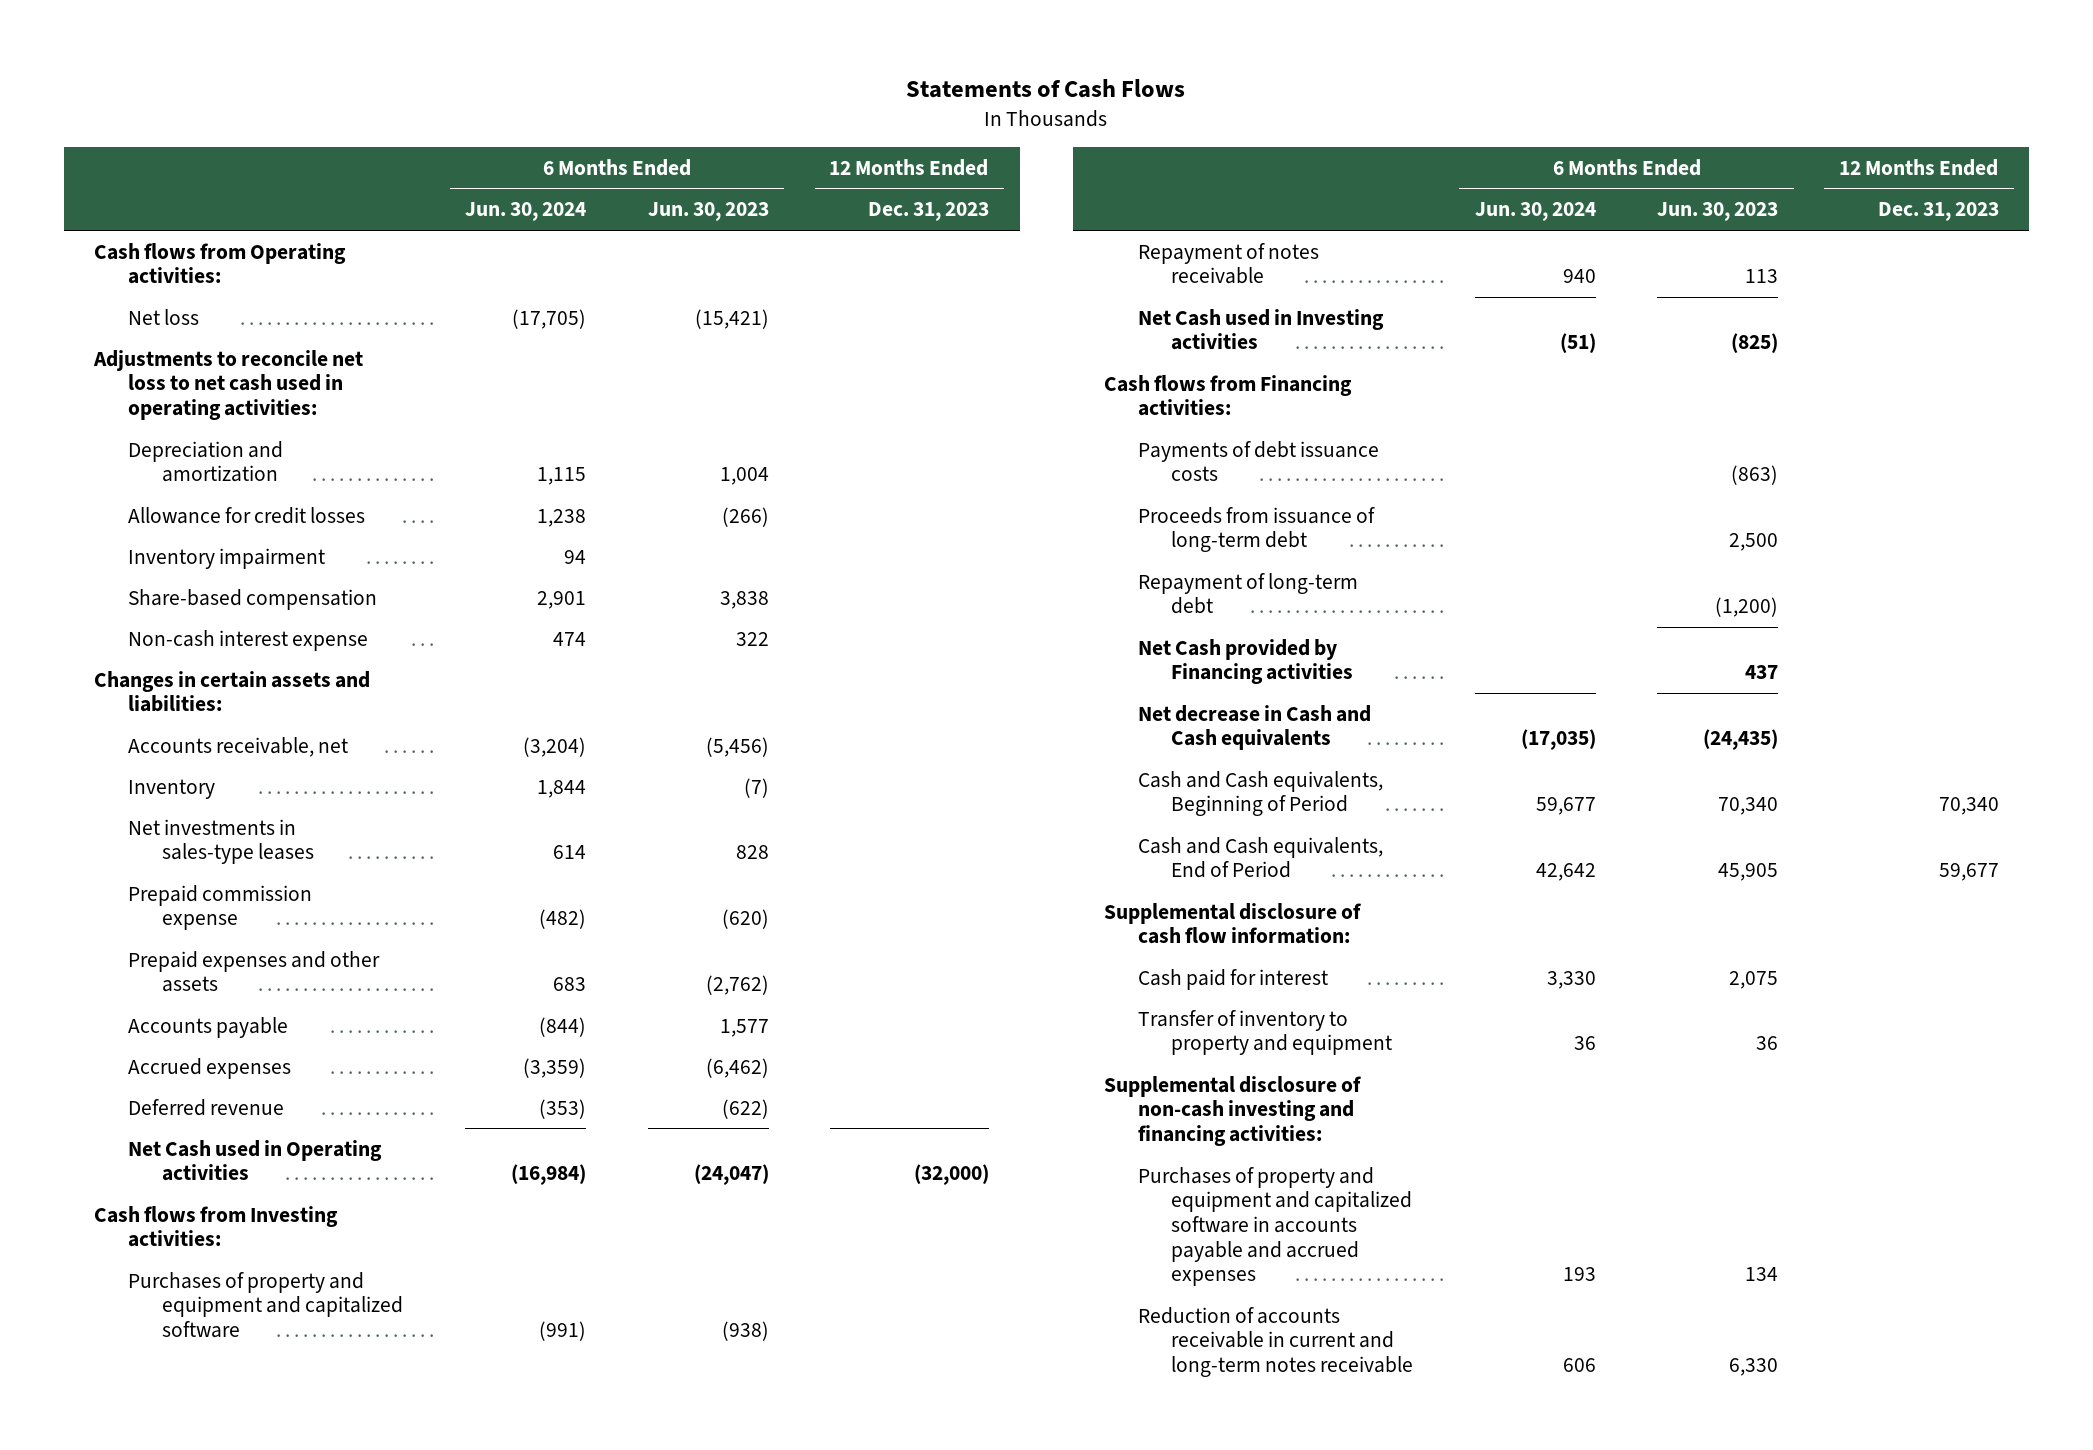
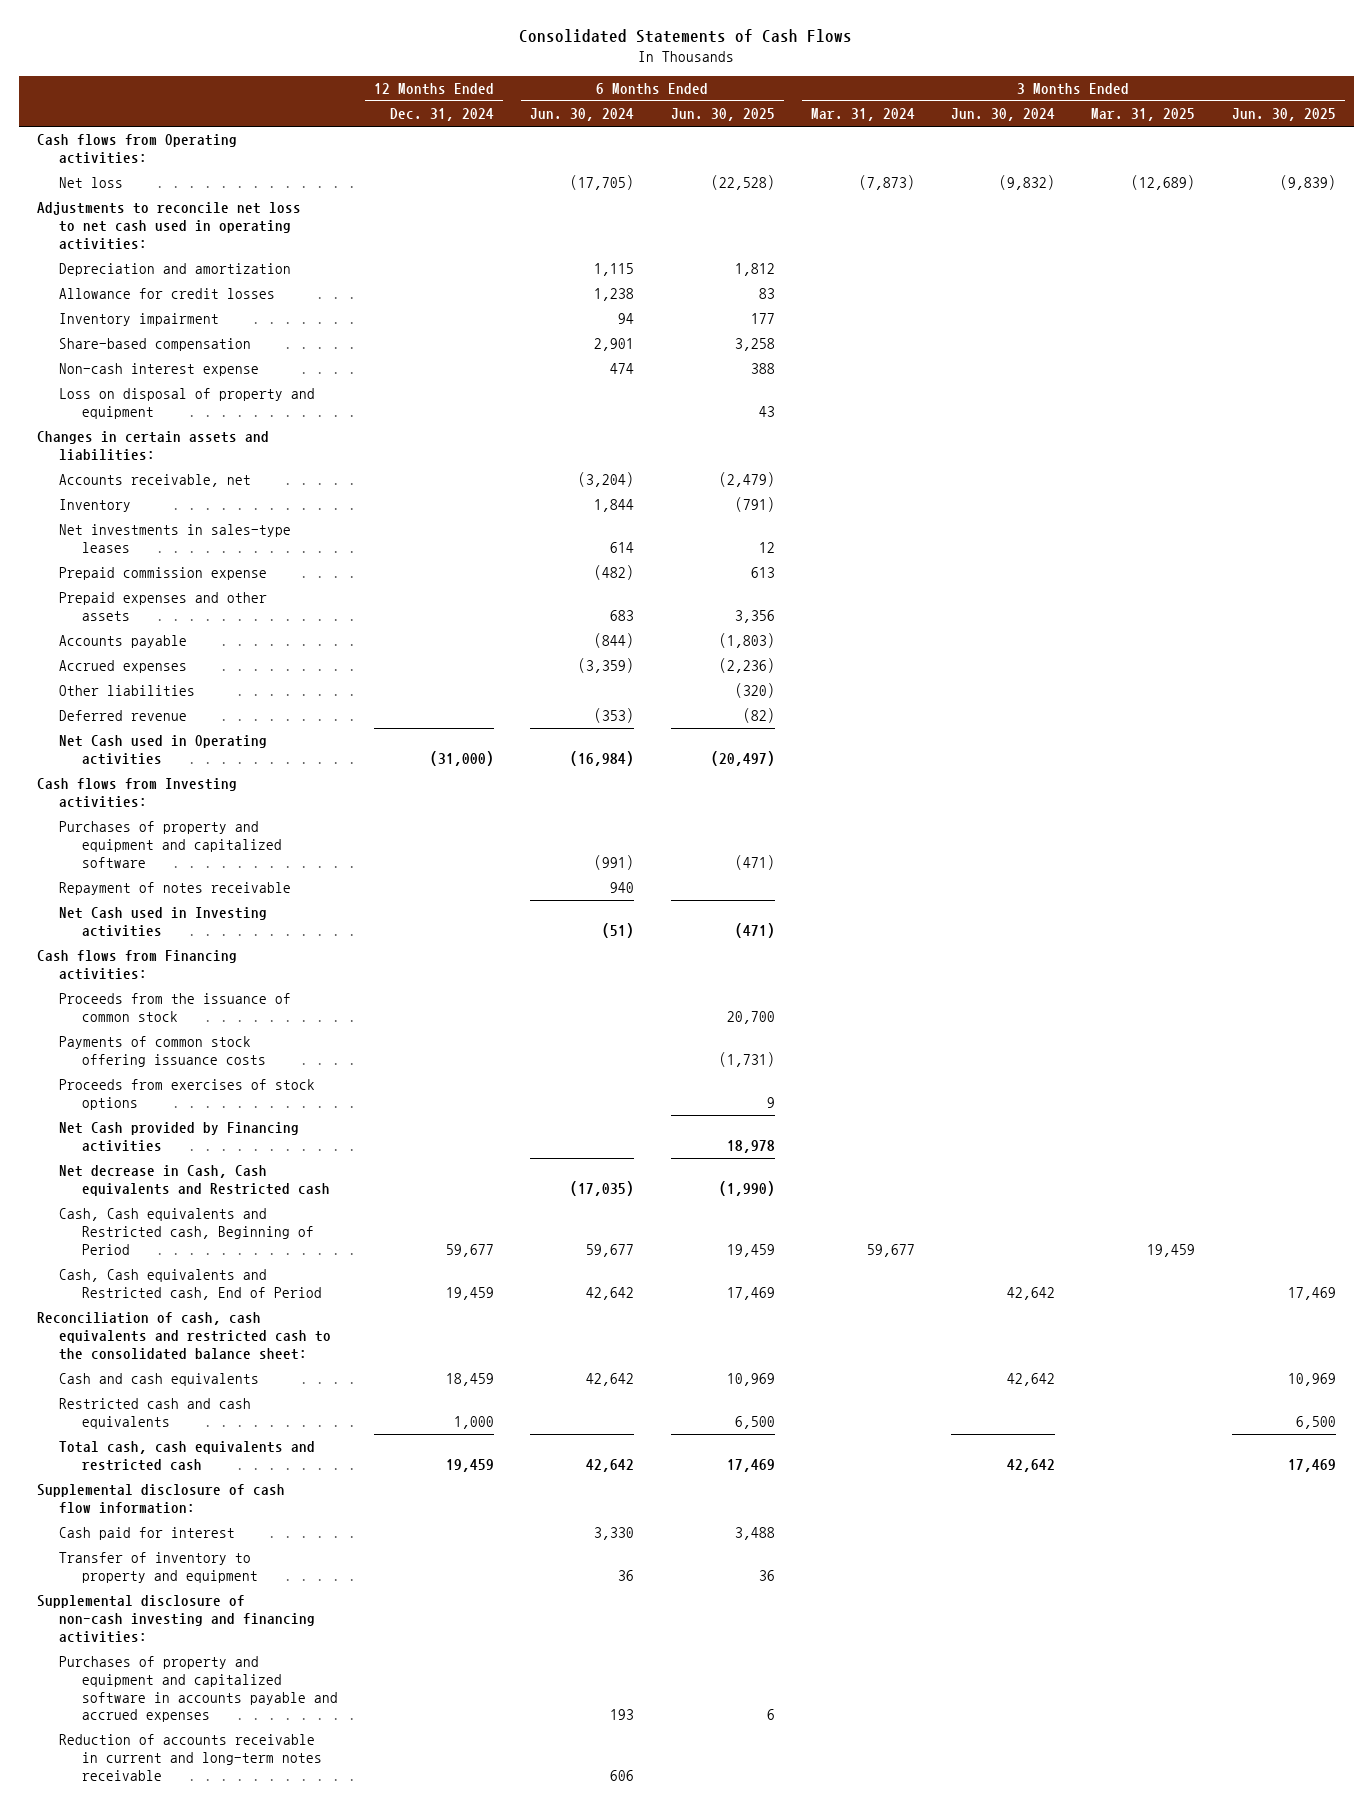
- Statements of Cash Flows
+ Consolidated Statements of Cash Flows
- | 6 Months Ended Jun. 30, 2024 | 6 Months Ended Jun. 30, 2023 | 12 Months Ended Dec. 31, 2023
+ | 12 Months Ended Dec. 31, 2024 | 6 Months Ended Jun. 30, 2024 | 6 Months Ended Jun. 30, 2025 | 3 Months Ended Mar. 31, 2024 | 3 Months Ended Jun. 30, 2024 | 3 Months Ended Mar. 31, 2025 | 3 Months Ended Jun. 30, 2025
+ Loss on disposal of property and equipment | | | 43 | | | |
+ Other liabilities | | | (320) | | | |
- Payments of debt issuance costs | | (863) |
- Proceeds from issuance of long-term debt | | 2,500 |
- Repayment of long-term debt | | (1,200) |
+ Proceeds from the issuance of common stock | | | 20,700 | | | |
+ Payments of common stock offering issuance costs | | | (1,731) | | | |
+ Proceeds from exercises of stock options | | | 9 | | | |
- Net decrease in Cash and Cash equivalents | (17,035) | (24,435) |
- Cash and Cash equivalents, Beginning of Period | 59,677 | 70,340 | 70,340
- Cash and Cash equivalents, End of Period | 42,642 | 45,905 | 59,677
+ Net decrease in Cash, Cash equivalents and Restricted cash | | (17,035) | (1,990) | | | |
+ Cash, Cash equivalents and Restricted cash, Beginning of Period | 59,677 | 59,677 | 19,459 | 59,677 | | 19,459 |
+ Cash, Cash equivalents and Restricted cash, End of Period | 19,459 | 42,642 | 17,469 | | 42,642 | | 17,469
+ Reconciliation of cash, cash equivalents and restricted cash to the consolidated balance sheet:
+ Cash and cash equivalents | 18,459 | 42,642 | 10,969 | | 42,642 | | 10,969
+ Restricted cash and cash equivalents | 1,000 | | 6,500 | | | | 6,500
+ Total cash, cash equivalents and restricted cash | 19,459 | 42,642 | 17,469 | | 42,642 | | 17,469

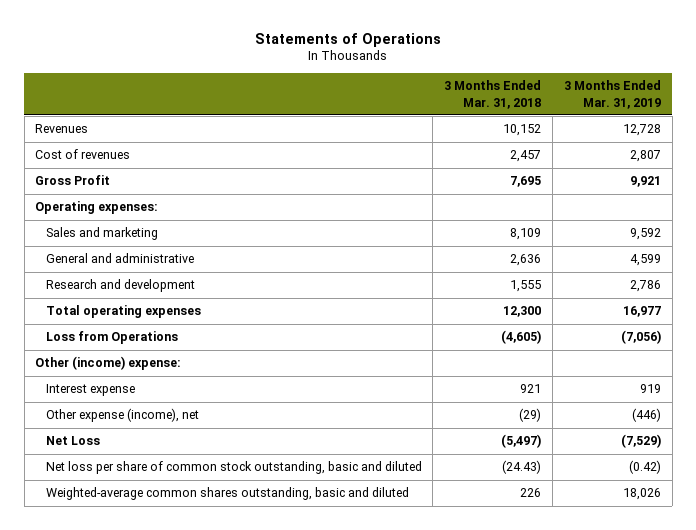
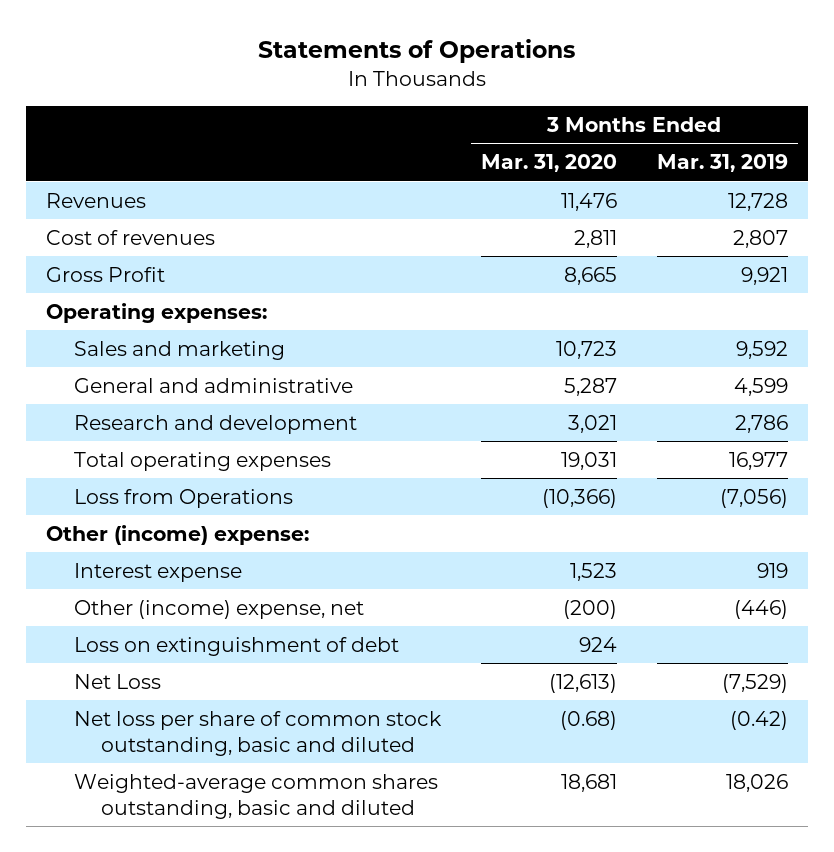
- | 3 Months Ended Mar. 31, 2018 | 3 Months Ended Mar. 31, 2019
+ | 3 Months Ended Mar. 31, 2020 | 3 Months Ended Mar. 31, 2019
- Other expense (income), net | (29) | (446)
+ Other (income) expense, net | (200) | (446)
+ Loss on extinguishment of debt | 924 |

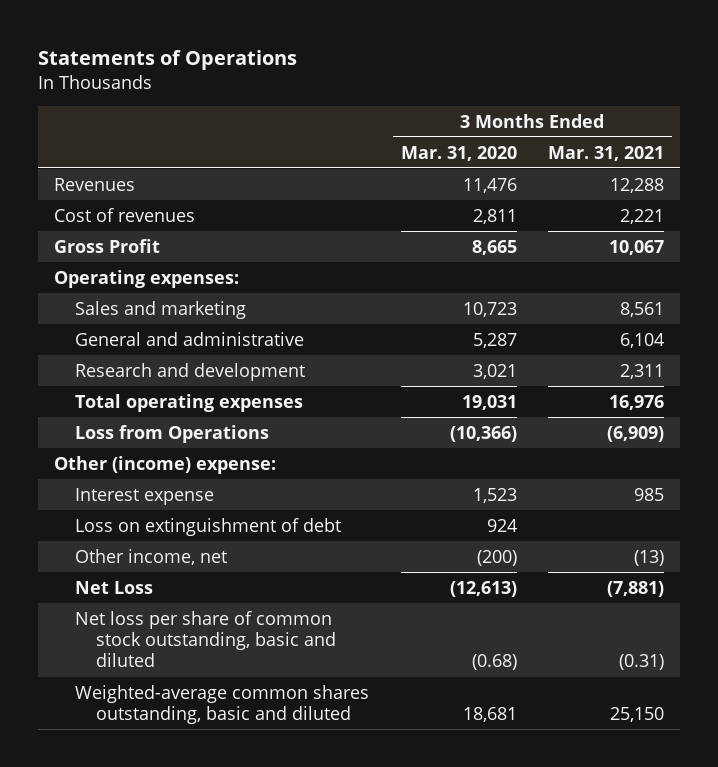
- | 3 Months Ended Mar. 31, 2020 | 3 Months Ended Mar. 31, 2019
+ | 3 Months Ended Mar. 31, 2020 | 3 Months Ended Mar. 31, 2021
- Other (income) expense, net | (200) | (446)
+ Other income, net | (200) | (13)

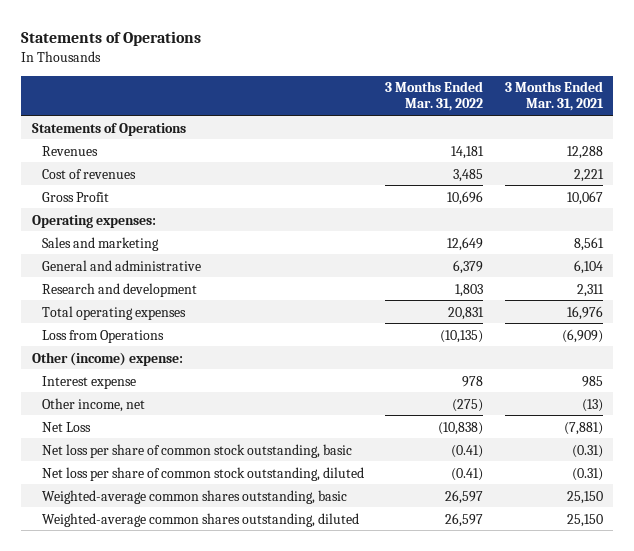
- | 3 Months Ended Mar. 31, 2020 | 3 Months Ended Mar. 31, 2021
+ | 3 Months Ended Mar. 31, 2022 | 3 Months Ended Mar. 31, 2021
+ Statements of Operations
- Loss on extinguishment of debt | 924 |
- Net loss per share of common stock outstanding, basic and diluted | (0.68) | (0.31)
- Weighted-average common shares outstanding, basic and diluted | 18,681 | 25,150
+ Net loss per share of common stock outstanding, basic | (0.41) | (0.31)
+ Net loss per share of common stock outstanding, diluted | (0.41) | (0.31)
+ Weighted-average common shares outstanding, basic | 26,597 | 25,150
+ Weighted-average common shares outstanding, diluted | 26,597 | 25,150

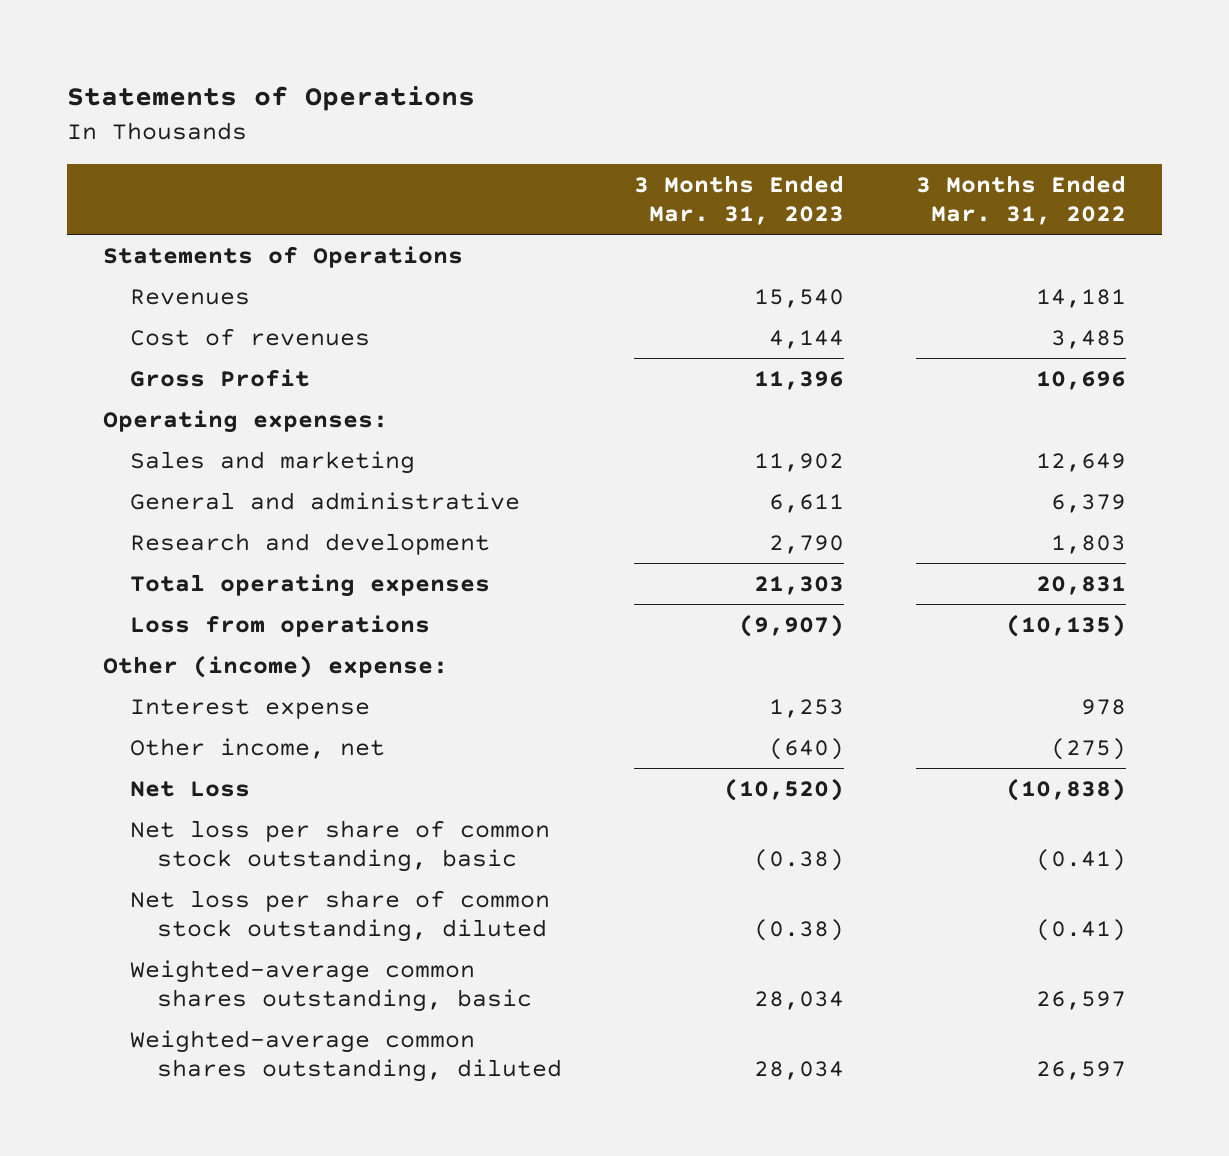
- | 3 Months Ended Mar. 31, 2022 | 3 Months Ended Mar. 31, 2021
+ | 3 Months Ended Mar. 31, 2023 | 3 Months Ended Mar. 31, 2022
- Loss from Operations | (10,135) | (6,909)
+ Loss from operations | (9,907) | (10,135)

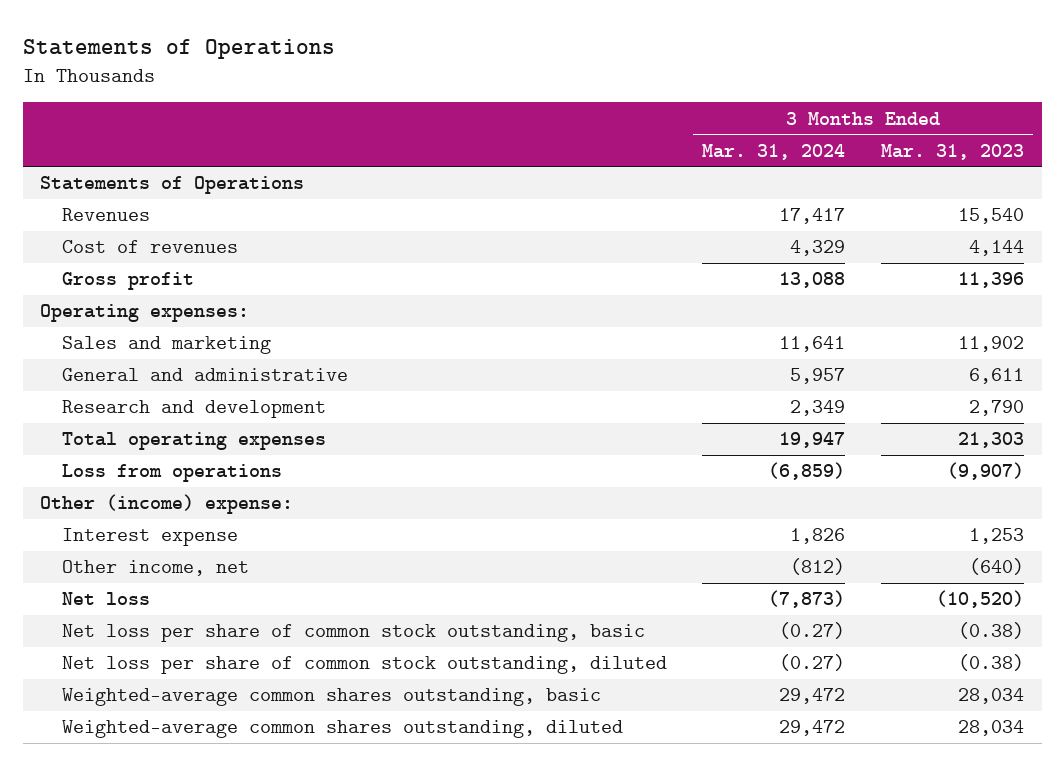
- | 3 Months Ended Mar. 31, 2023 | 3 Months Ended Mar. 31, 2022
+ | 3 Months Ended Mar. 31, 2024 | 3 Months Ended Mar. 31, 2023
- Gross Profit | 11,396 | 10,696
+ Gross profit | 13,088 | 11,396
- Net Loss | (10,520) | (10,838)
+ Net loss | (7,873) | (10,520)

